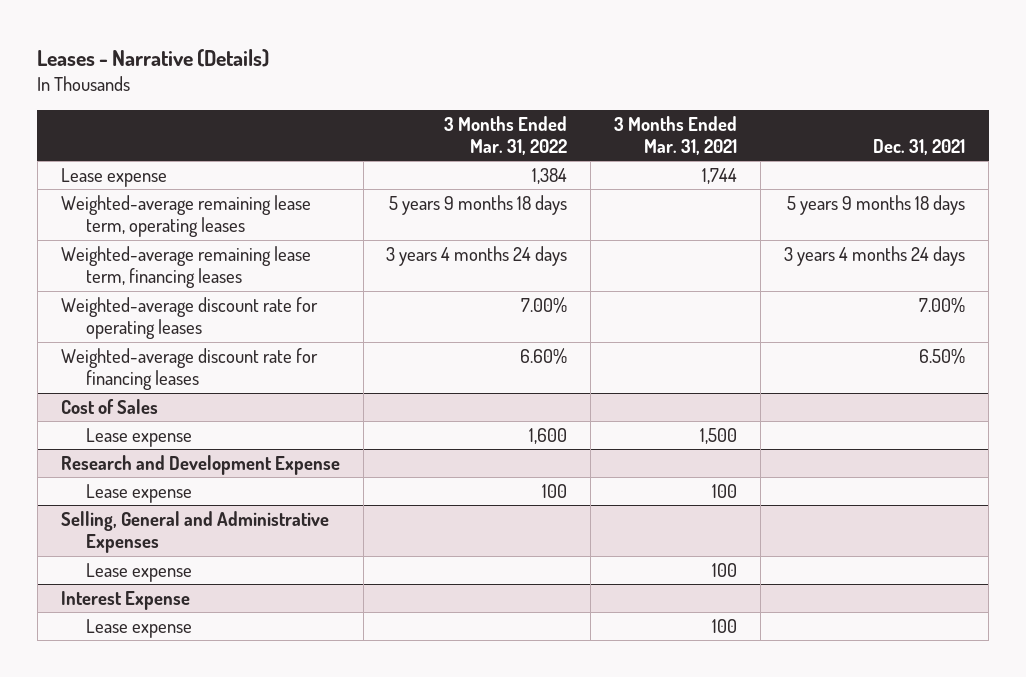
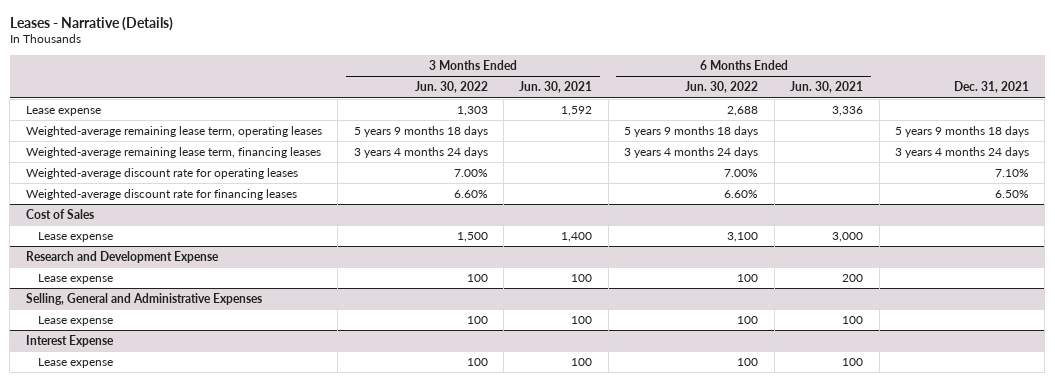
- | 3 Months Ended Mar. 31, 2022 | 3 Months Ended Mar. 31, 2021 | Dec. 31, 2021
+ | 3 Months Ended Jun. 30, 2022 | 3 Months Ended Jun. 30, 2021 | 6 Months Ended Jun. 30, 2022 | 6 Months Ended Jun. 30, 2021 | Dec. 31, 2021
- Weighted-average discount rate for operating leases | 7.00% | | 7.00%
+ Weighted-average discount rate for operating leases | 7.00% | | 7.00% | | 7.10%

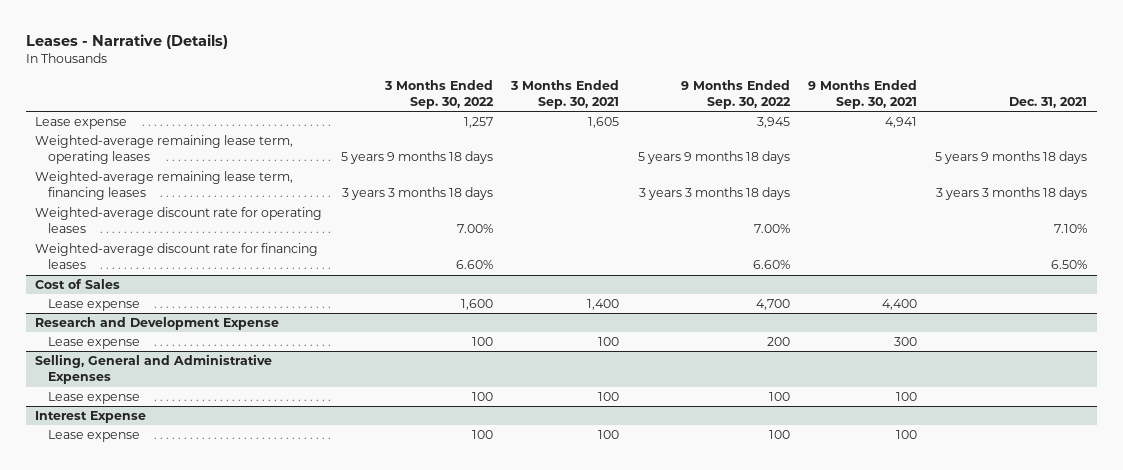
- | 3 Months Ended Jun. 30, 2022 | 3 Months Ended Jun. 30, 2021 | 6 Months Ended Jun. 30, 2022 | 6 Months Ended Jun. 30, 2021 | Dec. 31, 2021
+ | 3 Months Ended Sep. 30, 2022 | 3 Months Ended Sep. 30, 2021 | 9 Months Ended Sep. 30, 2022 | 9 Months Ended Sep. 30, 2021 | Dec. 31, 2021
- Weighted-average remaining lease term, financing leases | 3 years 4 months 24 days | | 3 years 4 months 24 days | | 3 years 4 months 24 days
+ Weighted-average remaining lease term, financing leases | 3 years 3 months 18 days | | 3 years 3 months 18 days | | 3 years 3 months 18 days

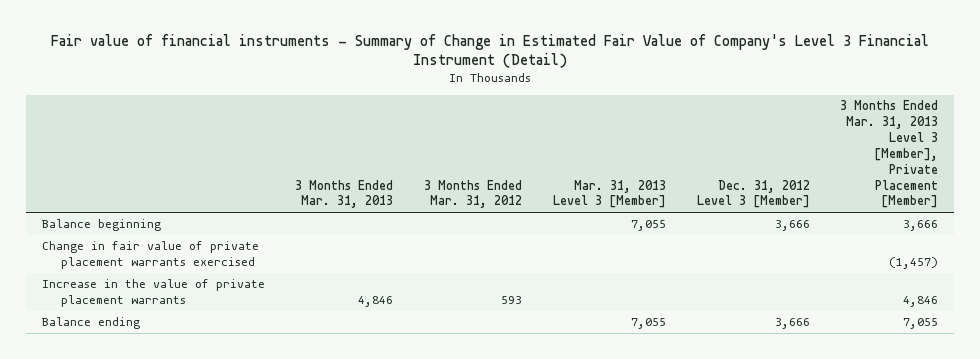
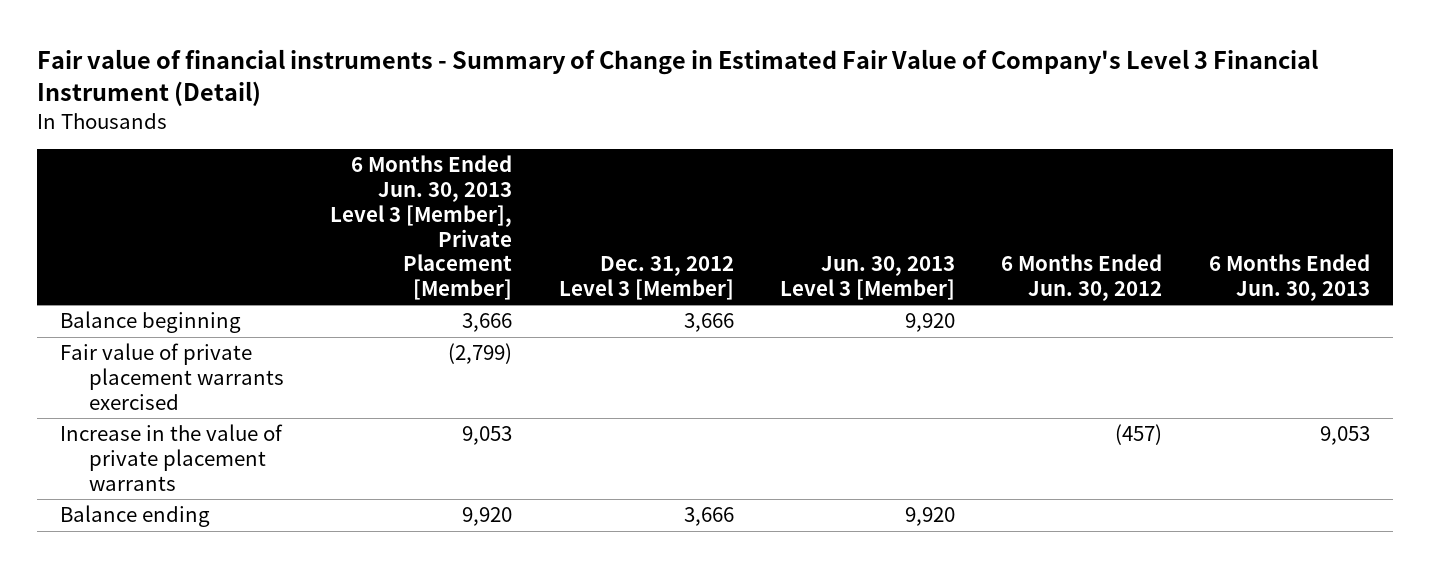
- | 3 Months Ended Mar. 31, 2013 | 3 Months Ended Mar. 31, 2012 | Mar. 31, 2013 Level 3 [Member] | Dec. 31, 2012 Level 3 [Member] | 3 Months Ended Mar. 31, 2013 Level 3 [Member], Private Placement [Member]
+ | 6 Months Ended Jun. 30, 2013 Level 3 [Member], Private Placement [Member] | Dec. 31, 2012 Level 3 [Member] | Jun. 30, 2013 Level 3 [Member] | 6 Months Ended Jun. 30, 2012 | 6 Months Ended Jun. 30, 2013
- Change in fair value of private placement warrants exercised | | | | | (1,457)
+ Fair value of private placement warrants exercised | (2,799) | | | |

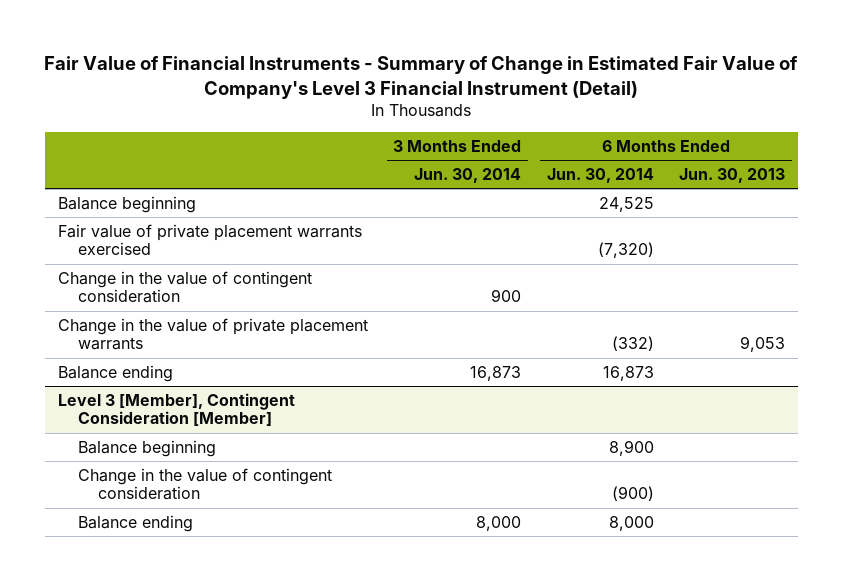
- Fair value of financial instruments - Summary of Change in Estimated Fair Value of Company's Level 3 Financial Instrument (Detail)
+ Fair Value of Financial Instruments - Summary of Change in Estimated Fair Value of Company's Level 3 Financial Instrument (Detail)
- | 6 Months Ended Jun. 30, 2013 Level 3 [Member], Private Placement [Member] | Dec. 31, 2012 Level 3 [Member] | Jun. 30, 2013 Level 3 [Member] | 6 Months Ended Jun. 30, 2012 | 6 Months Ended Jun. 30, 2013
+ | 3 Months Ended Jun. 30, 2014 | 6 Months Ended Jun. 30, 2014 | 6 Months Ended Jun. 30, 2013
- Increase in the value of private placement warrants | 9,053 | | | (457) | 9,053
+ Change in the value of contingent consideration | 900 | |
+ Change in the value of private placement warrants | | (332) | 9,053
+ Level 3 [Member], Contingent Consideration [Member]
+ Balance beginning | | 8,900 |
+ Change in the value of contingent consideration | | (900) |
+ Balance ending | 8,000 | 8,000 |

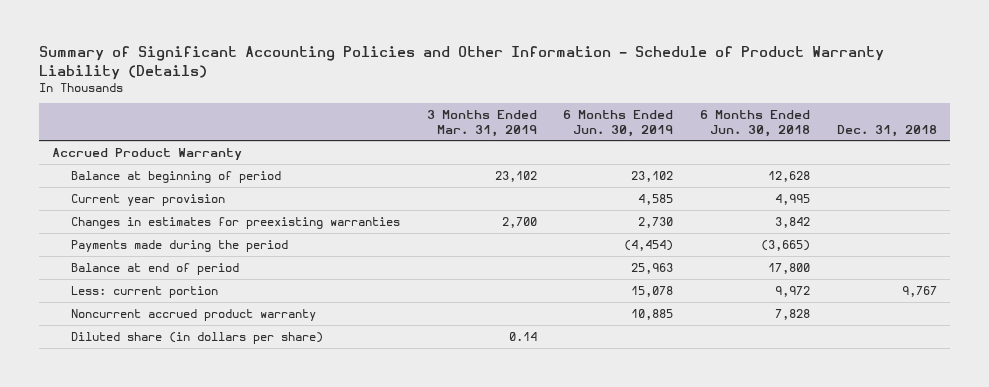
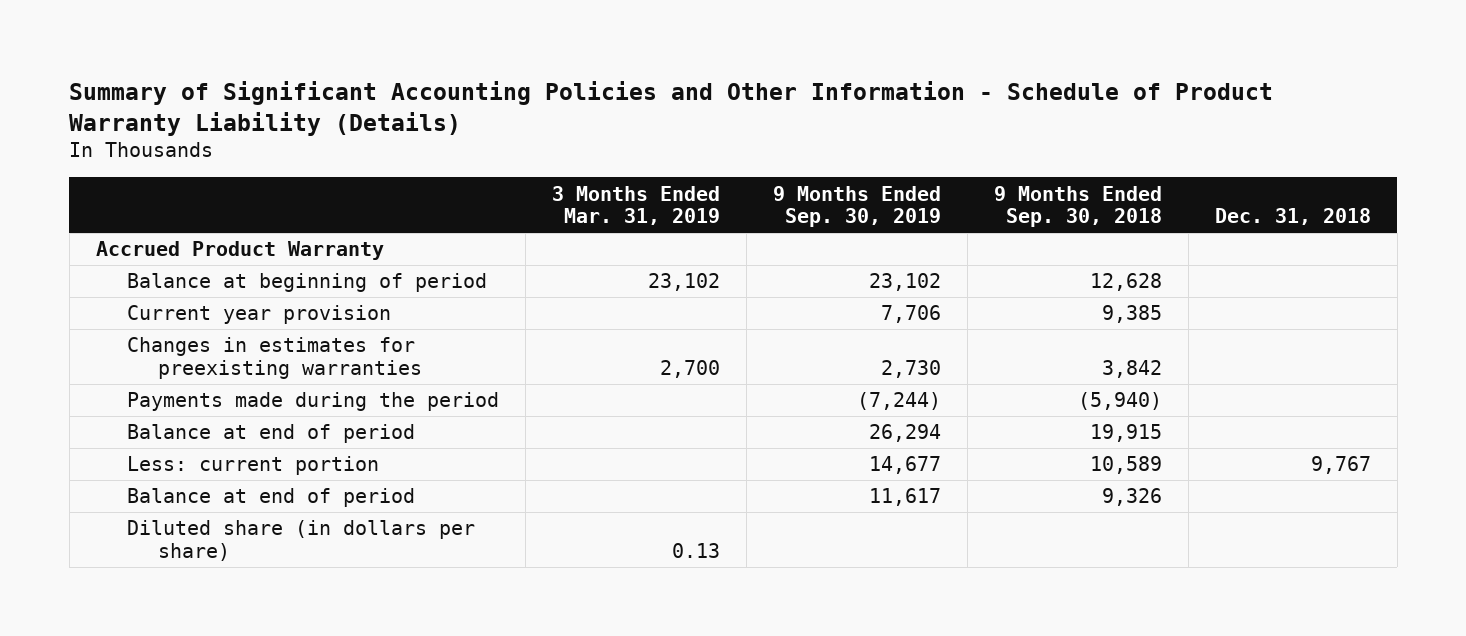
- | 3 Months Ended Mar. 31, 2019 | 6 Months Ended Jun. 30, 2019 | 6 Months Ended Jun. 30, 2018 | Dec. 31, 2018
+ | 3 Months Ended Mar. 31, 2019 | 9 Months Ended Sep. 30, 2019 | 9 Months Ended Sep. 30, 2018 | Dec. 31, 2018
- Noncurrent accrued product warranty | | 10,885 | 7,828 |
- Diluted share (in dollars per share) | 0.14 | | |
+ Balance at end of period | | 11,617 | 9,326 |
+ Diluted share (in dollars per share) | 0.13 | | |

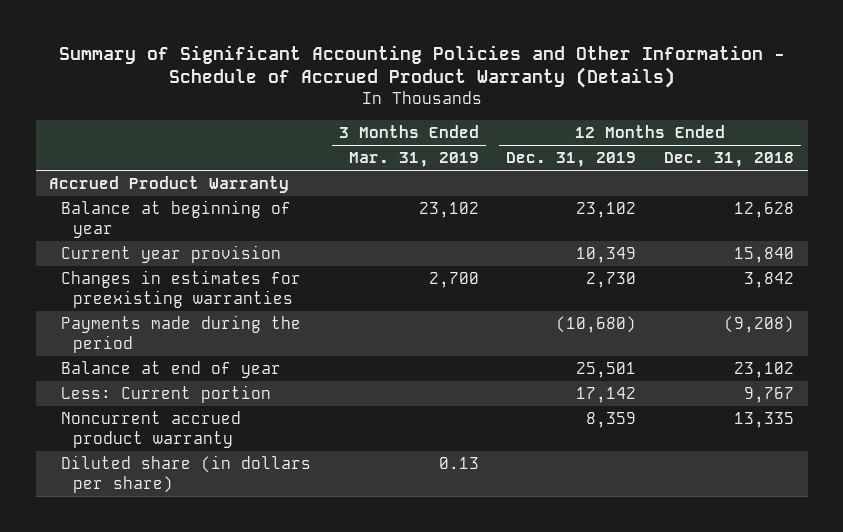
- Summary of Significant Accounting Policies and Other Information - Schedule of Product Warranty Liability (Details)
+ Summary of Significant Accounting Policies and Other Information - Schedule of Accrued Product Warranty (Details)
- | 3 Months Ended Mar. 31, 2019 | 9 Months Ended Sep. 30, 2019 | 9 Months Ended Sep. 30, 2018 | Dec. 31, 2018
+ | 3 Months Ended Mar. 31, 2019 | 12 Months Ended Dec. 31, 2019 | 12 Months Ended Dec. 31, 2018
- Balance at beginning of period | 23,102 | 23,102 | 12,628 |
+ Balance at beginning of year | 23,102 | 23,102 | 12,628
- Balance at end of period | | 26,294 | 19,915 |
- Less: current portion | | 14,677 | 10,589 | 9,767
- Balance at end of period | | 11,617 | 9,326 |
+ Balance at end of year | | 25,501 | 23,102
+ Less: Current portion | | 17,142 | 9,767
+ Noncurrent accrued product warranty | | 8,359 | 13,335

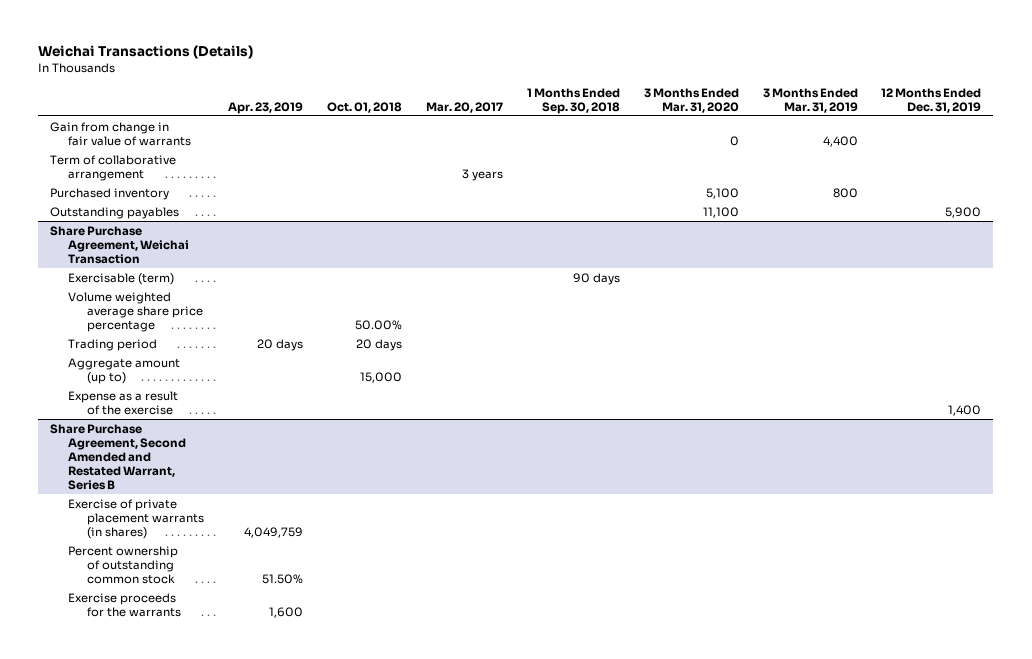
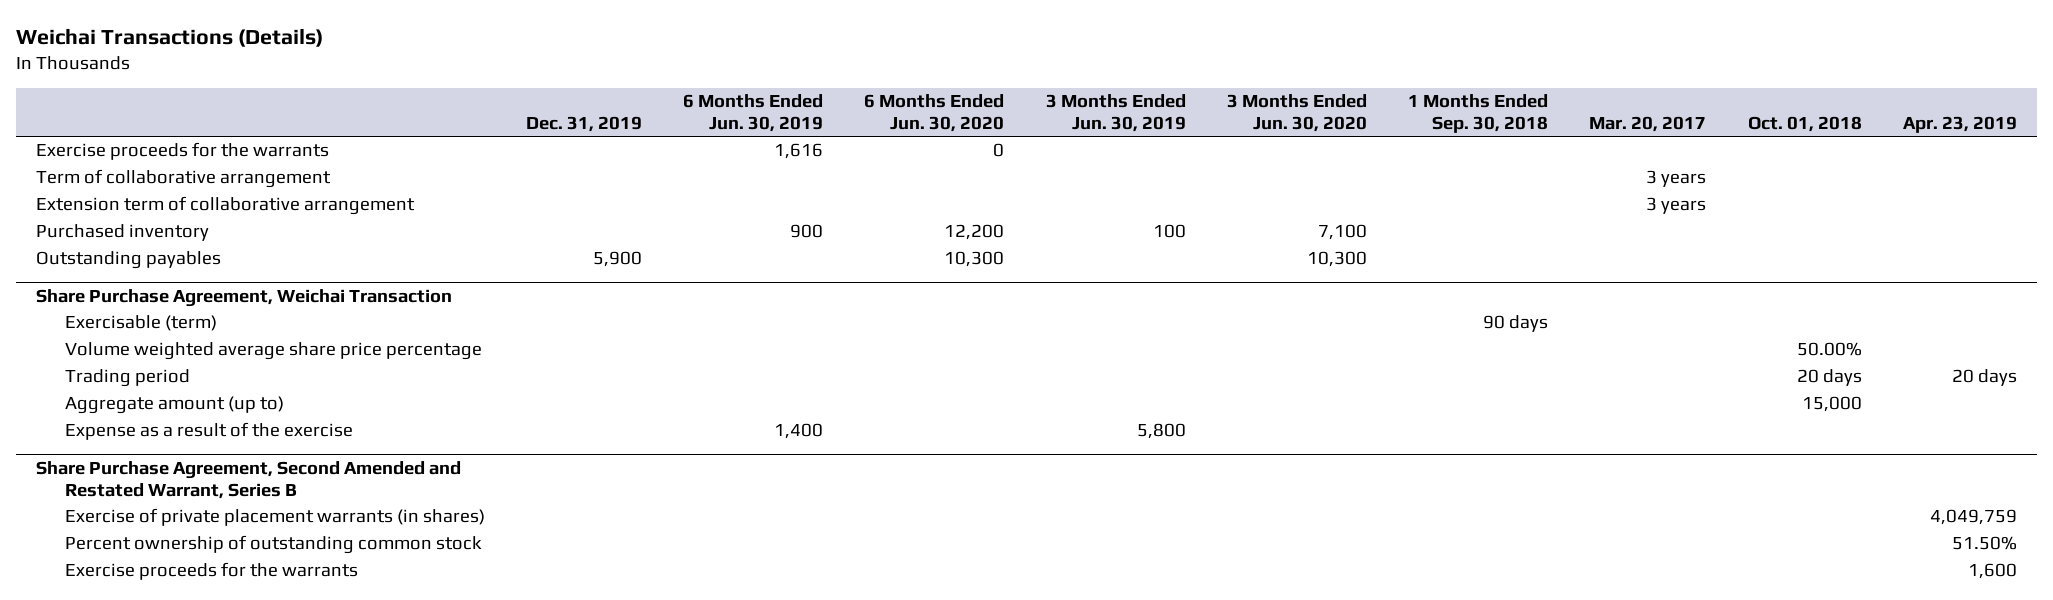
- | Apr. 23, 2019 | Oct. 01, 2018 | Mar. 20, 2017 | 1 Months Ended Sep. 30, 2018 | 3 Months Ended Mar. 31, 2020 | 3 Months Ended Mar. 31, 2019 | 12 Months Ended Dec. 31, 2019
+ | Dec. 31, 2019 | 6 Months Ended Jun. 30, 2019 | 6 Months Ended Jun. 30, 2020 | 3 Months Ended Jun. 30, 2019 | 3 Months Ended Jun. 30, 2020 | 1 Months Ended Sep. 30, 2018 | Mar. 20, 2017 | Oct. 01, 2018 | Apr. 23, 2019
- Gain from change in fair value of warrants | | | | | 0 | 4,400 |
+ Exercise proceeds for the warrants | | 1,616 | 0 | | | | | |
+ Extension term of collaborative arrangement | | | | | | | 3 years | |

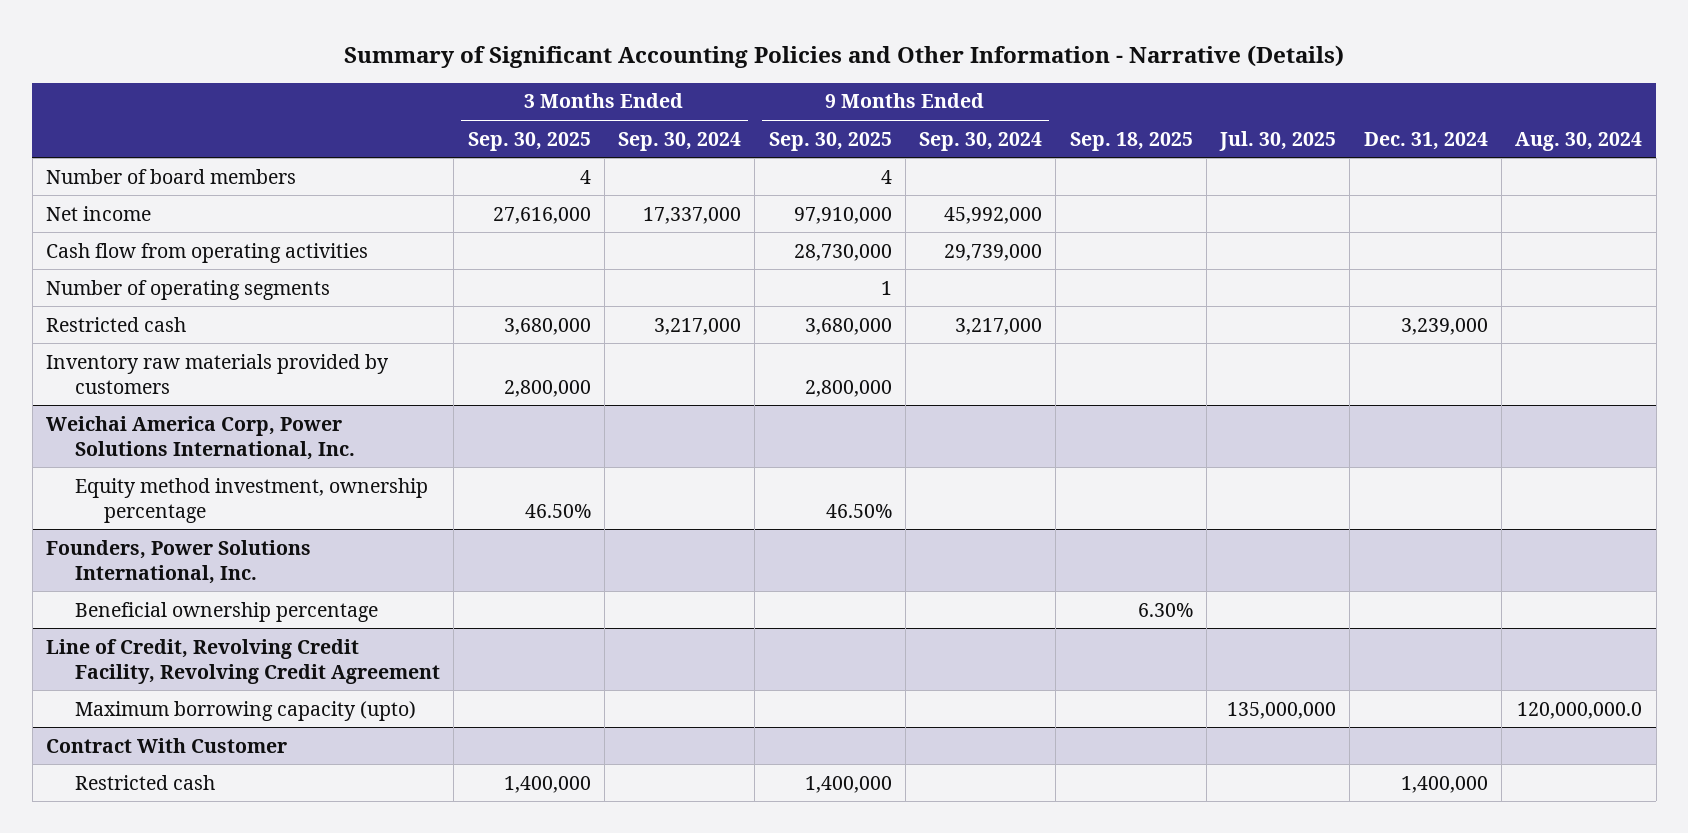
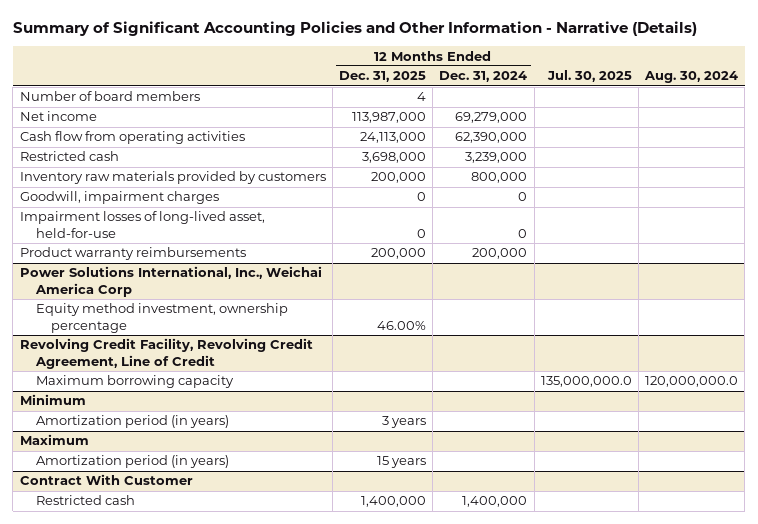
- | 3 Months Ended Sep. 30, 2025 | 3 Months Ended Sep. 30, 2024 | 9 Months Ended Sep. 30, 2025 | 9 Months Ended Sep. 30, 2024 | Sep. 18, 2025 | Jul. 30, 2025 | Dec. 31, 2024 | Aug. 30, 2024
+ | 12 Months Ended Dec. 31, 2025 | 12 Months Ended Dec. 31, 2024 | Jul. 30, 2025 | Aug. 30, 2024
- Number of operating segments | | | 1 | | | | |
- Weichai America Corp, Power Solutions International, Inc.
+ Goodwill, impairment charges | 0 | 0 | |
+ Impairment losses of long-lived asset, held-for-use | 0 | 0 | |
+ Product warranty reimbursements | 200,000 | 200,000 | |
+ Power Solutions International, Inc., Weichai America Corp
- Founders, Power Solutions International, Inc.
- Beneficial ownership percentage | | | | | 6.30% | | |
- Line of Credit, Revolving Credit Facility, Revolving Credit Agreement
- Maximum borrowing capacity (upto) | | | | | | 135,000,000 | | 120,000,000.0
+ Revolving Credit Facility, Revolving Credit Agreement, Line of Credit
+ Maximum borrowing capacity | | | 135,000,000.0 | 120,000,000.0
+ Minimum
+ Amortization period (in years) | 3 years | | |
+ Maximum
+ Amortization period (in years) | 15 years | | |

